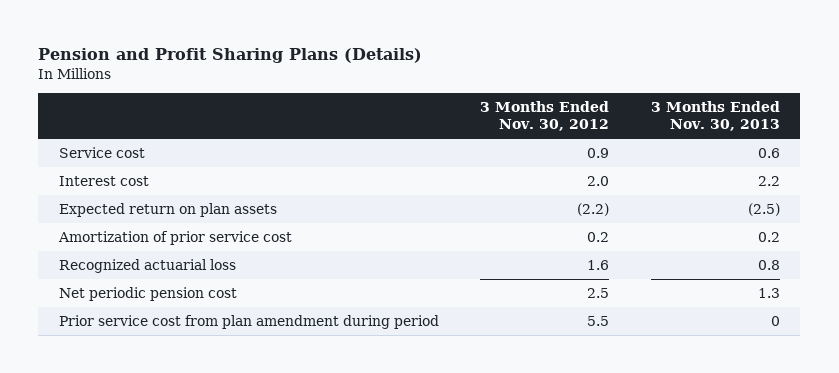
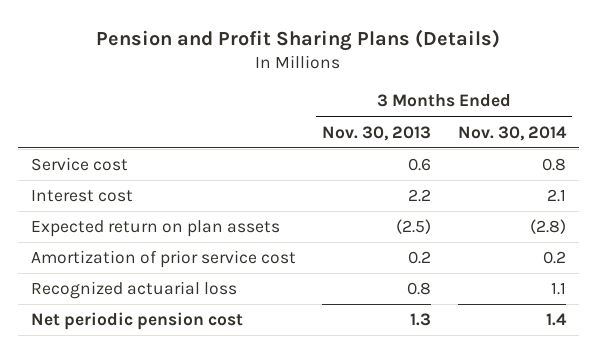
- | 3 Months Ended Nov. 30, 2012 | 3 Months Ended Nov. 30, 2013
+ | 3 Months Ended Nov. 30, 2013 | 3 Months Ended Nov. 30, 2014
- Prior service cost from plan amendment during period | 5.5 | 0

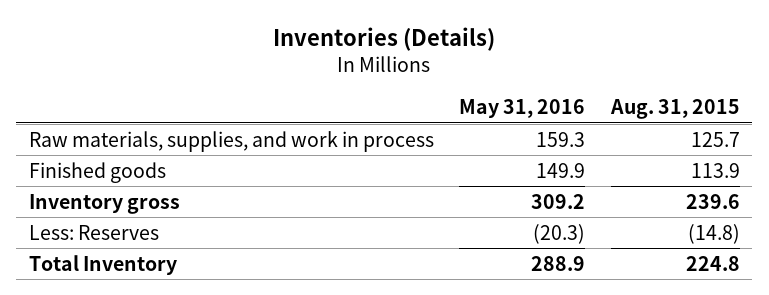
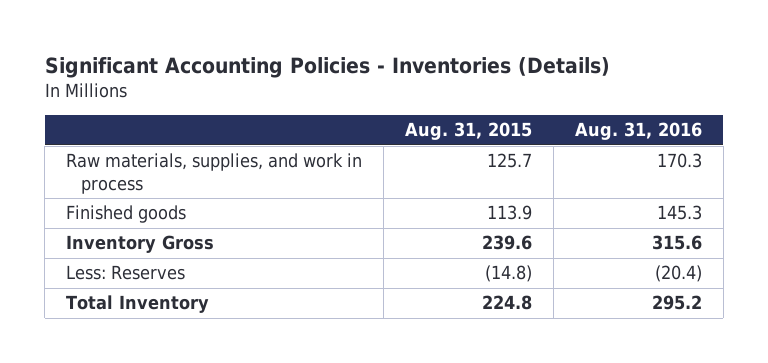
- Inventories (Details)
+ Significant Accounting Policies - Inventories (Details)
- | May 31, 2016 | Aug. 31, 2015
+ | Aug. 31, 2015 | Aug. 31, 2016
- Inventory gross | 309.2 | 239.6
+ Inventory Gross | 239.6 | 315.6

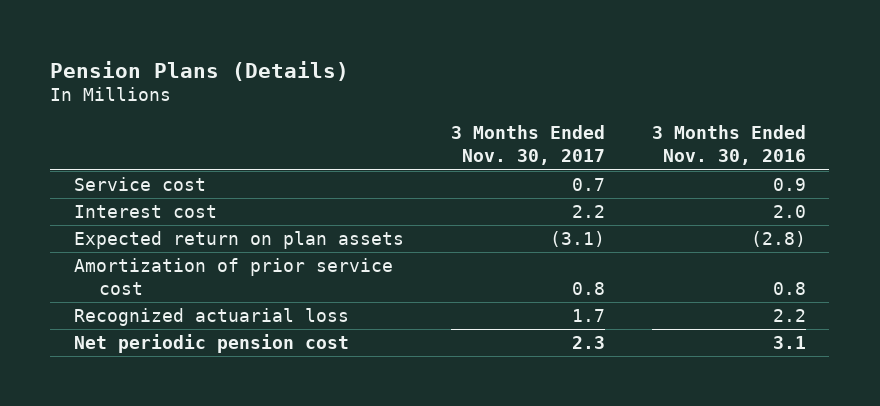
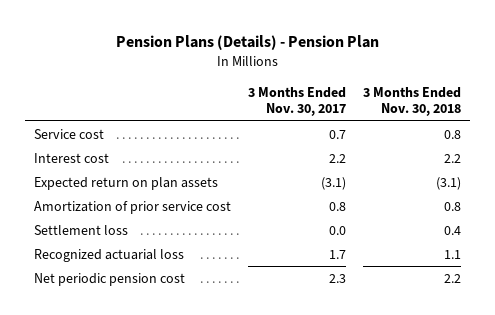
- Pension Plans (Details)
+ Pension Plans (Details) - Pension Plan
- | 3 Months Ended Nov. 30, 2017 | 3 Months Ended Nov. 30, 2016
+ | 3 Months Ended Nov. 30, 2017 | 3 Months Ended Nov. 30, 2018
+ Settlement loss | 0.0 | 0.4

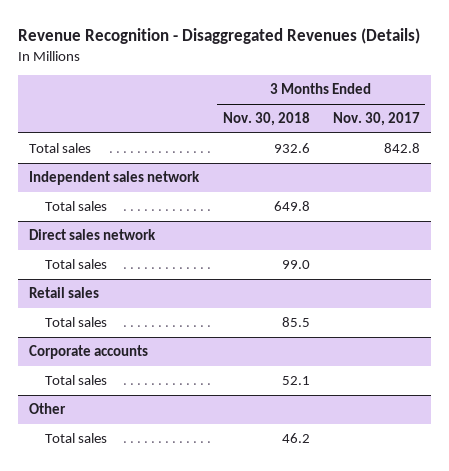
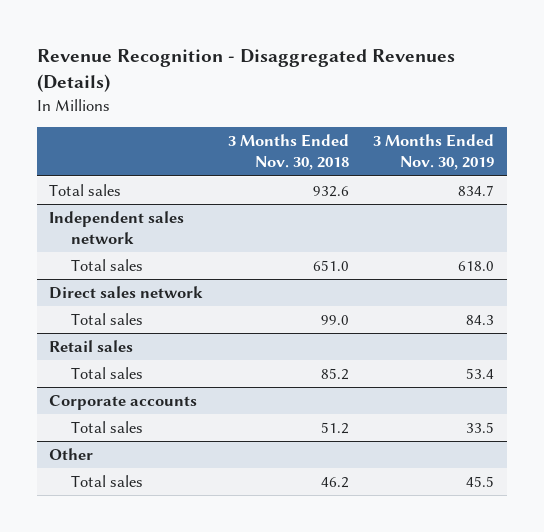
- | 3 Months Ended Nov. 30, 2018 | 3 Months Ended Nov. 30, 2017
+ | 3 Months Ended Nov. 30, 2018 | 3 Months Ended Nov. 30, 2019
@ Independent sales network
- Total sales | 649.8 |
+ Total sales | 651.0 | 618.0
@ Retail sales
- Total sales | 85.5 |
+ Total sales | 85.2 | 53.4
@ Corporate accounts
- Total sales | 52.1 |
+ Total sales | 51.2 | 33.5

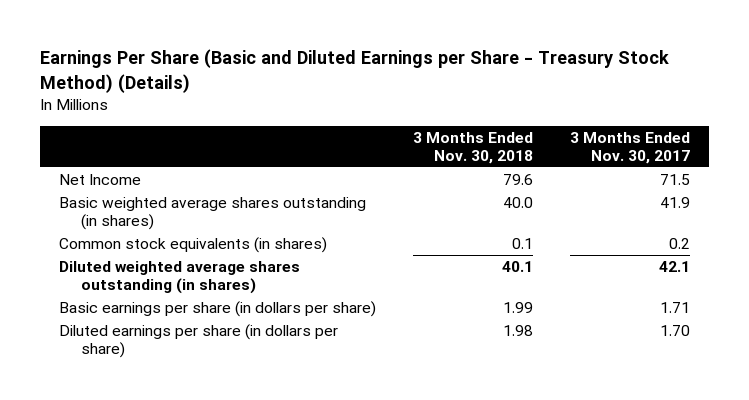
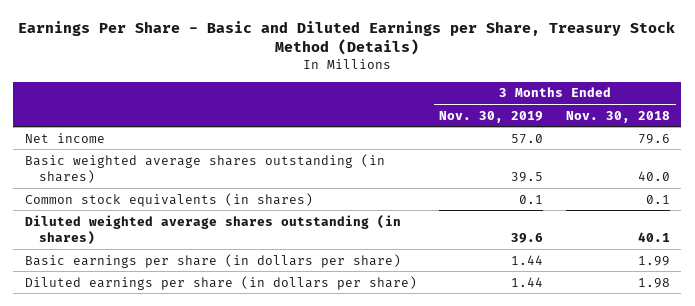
- Earnings Per Share (Basic and Diluted Earnings per Share - Treasury Stock Method) (Details)
+ Earnings Per Share - Basic and Diluted Earnings per Share, Treasury Stock Method (Details)
- | 3 Months Ended Nov. 30, 2018 | 3 Months Ended Nov. 30, 2017
+ | 3 Months Ended Nov. 30, 2019 | 3 Months Ended Nov. 30, 2018
- Net Income | 79.6 | 71.5
+ Net income | 57.0 | 79.6

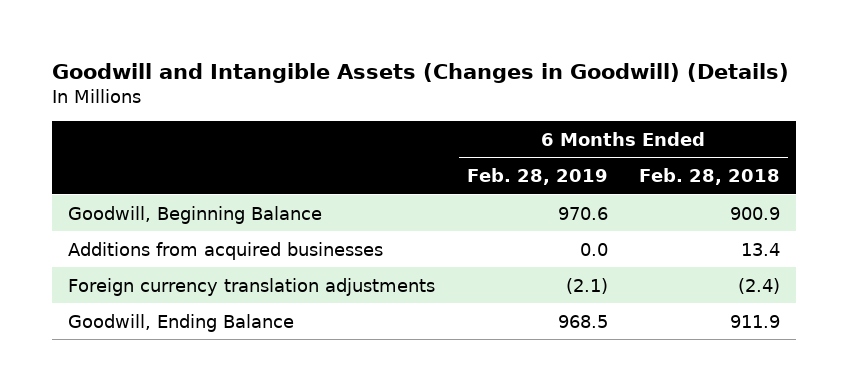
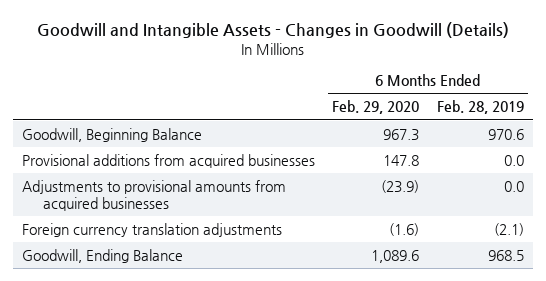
- Goodwill and Intangible Assets (Changes in Goodwill) (Details)
+ Goodwill and Intangible Assets - Changes in Goodwill (Details)
- | 6 Months Ended Feb. 28, 2019 | 6 Months Ended Feb. 28, 2018
+ | 6 Months Ended Feb. 29, 2020 | 6 Months Ended Feb. 28, 2019
- Additions from acquired businesses | 0.0 | 13.4
+ Provisional additions from acquired businesses | 147.8 | 0.0
+ Adjustments to provisional amounts from acquired businesses | (23.9) | 0.0

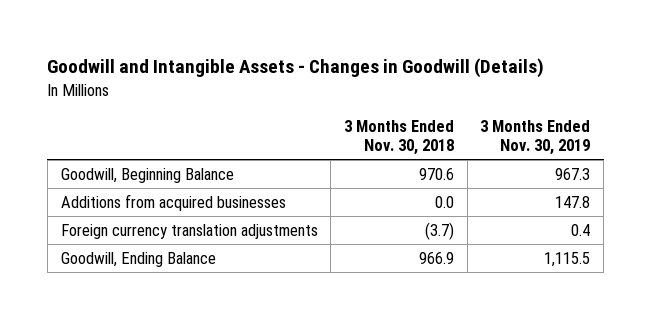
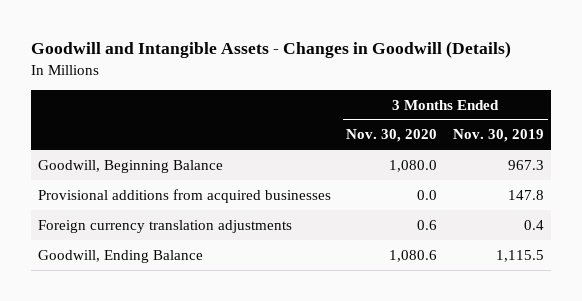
- | 3 Months Ended Nov. 30, 2018 | 3 Months Ended Nov. 30, 2019
+ | 3 Months Ended Nov. 30, 2020 | 3 Months Ended Nov. 30, 2019
- Additions from acquired businesses | 0.0 | 147.8
+ Provisional additions from acquired businesses | 0.0 | 147.8

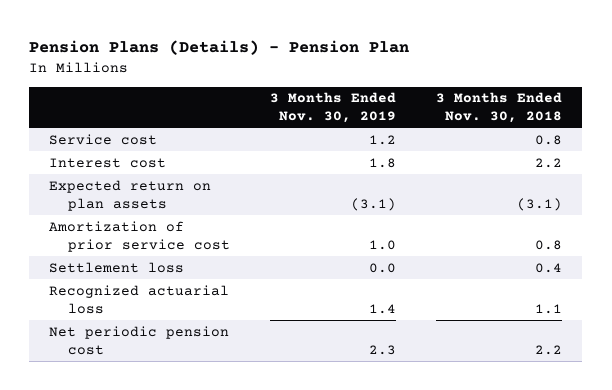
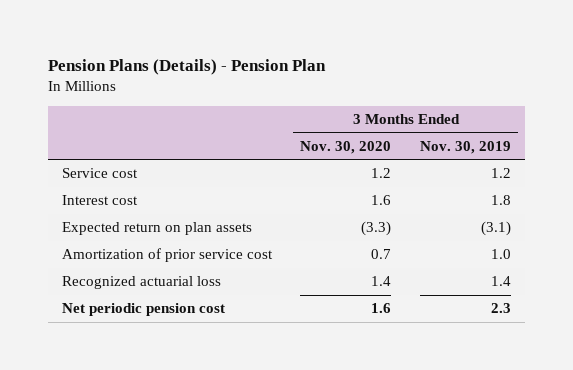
- | 3 Months Ended Nov. 30, 2019 | 3 Months Ended Nov. 30, 2018
+ | 3 Months Ended Nov. 30, 2020 | 3 Months Ended Nov. 30, 2019
- Settlement loss | 0.0 | 0.4

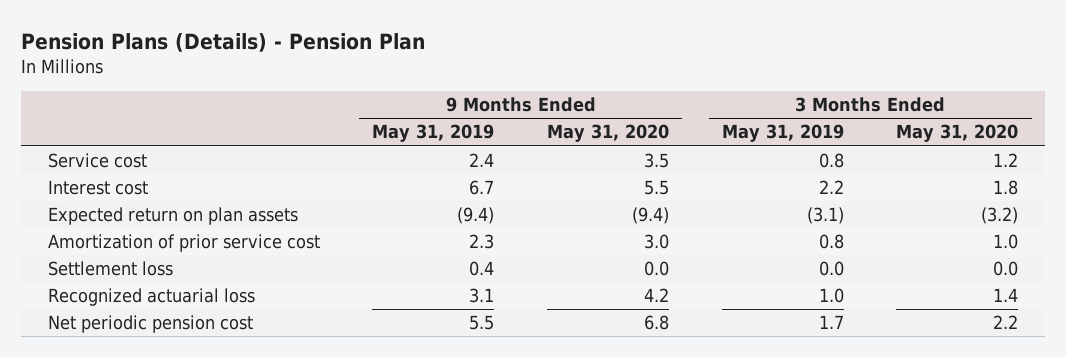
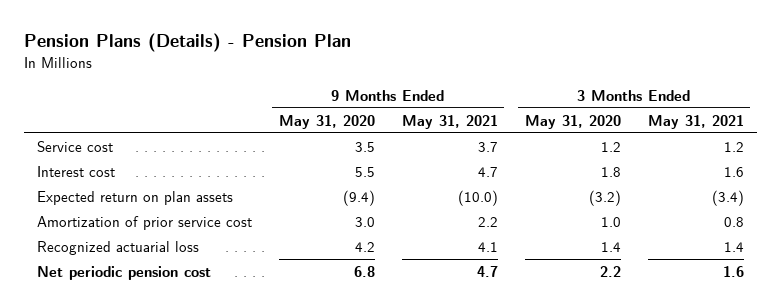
- | 9 Months Ended May 31, 2019 | 9 Months Ended May 31, 2020 | 3 Months Ended May 31, 2019 | 3 Months Ended May 31, 2020
+ | 9 Months Ended May 31, 2020 | 9 Months Ended May 31, 2021 | 3 Months Ended May 31, 2020 | 3 Months Ended May 31, 2021
- Settlement loss | 0.4 | 0.0 | 0.0 | 0.0

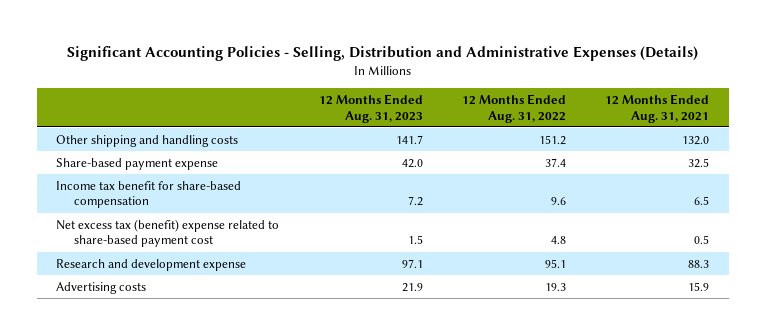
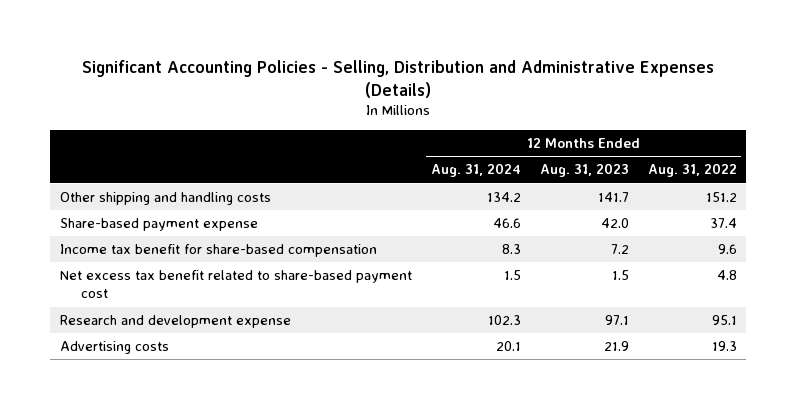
- | 12 Months Ended Aug. 31, 2023 | 12 Months Ended Aug. 31, 2022 | 12 Months Ended Aug. 31, 2021
+ | 12 Months Ended Aug. 31, 2024 | 12 Months Ended Aug. 31, 2023 | 12 Months Ended Aug. 31, 2022
- Net excess tax (benefit) expense related to share-based payment cost | 1.5 | 4.8 | 0.5
+ Net excess tax benefit related to share-based payment cost | 1.5 | 1.5 | 4.8

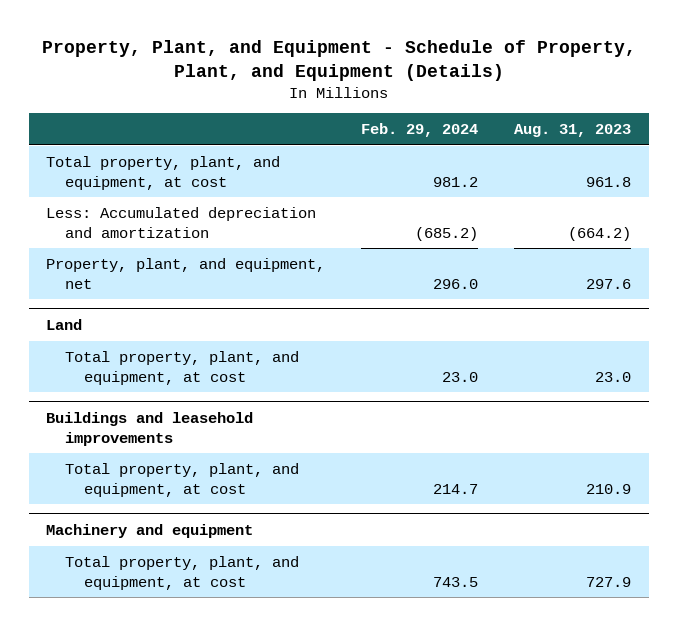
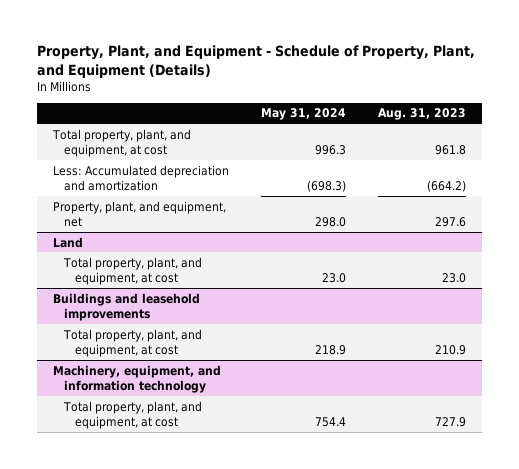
- | Feb. 29, 2024 | Aug. 31, 2023
+ | May 31, 2024 | Aug. 31, 2023
- Machinery and equipment
+ Machinery, equipment, and information technology

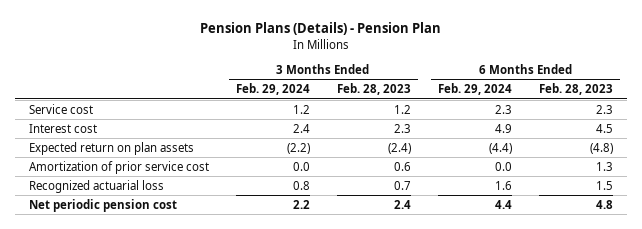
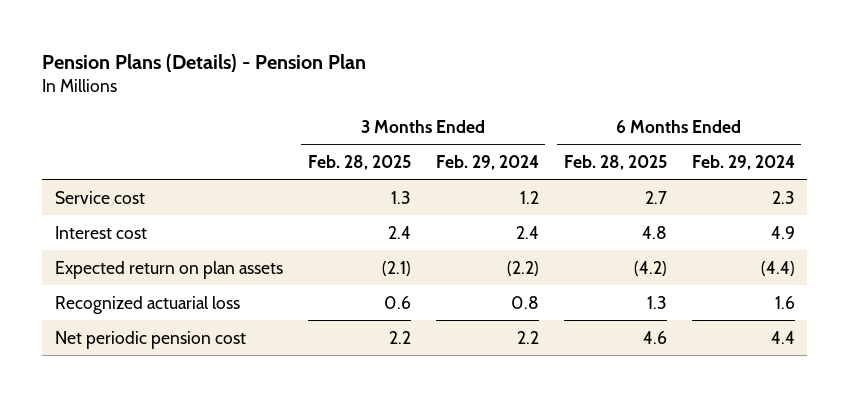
- | 3 Months Ended Feb. 29, 2024 | 3 Months Ended Feb. 28, 2023 | 6 Months Ended Feb. 29, 2024 | 6 Months Ended Feb. 28, 2023
+ | 3 Months Ended Feb. 28, 2025 | 3 Months Ended Feb. 29, 2024 | 6 Months Ended Feb. 28, 2025 | 6 Months Ended Feb. 29, 2024
- Amortization of prior service cost | 0.0 | 0.6 | 0.0 | 1.3

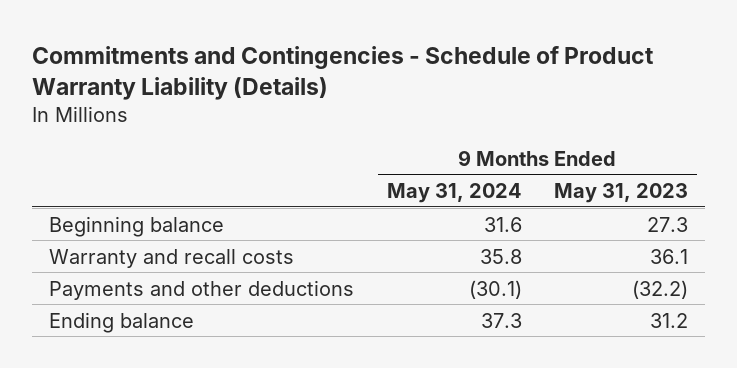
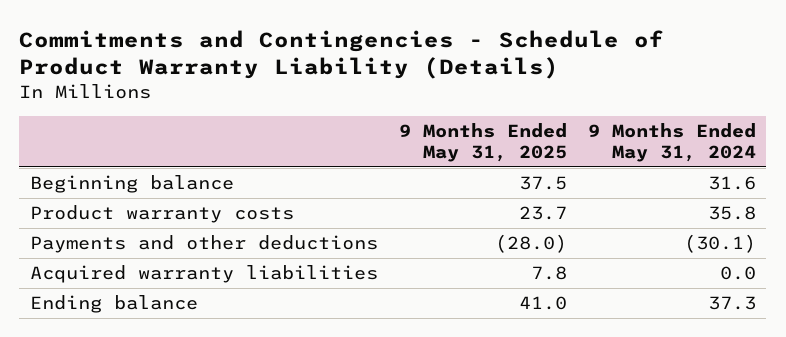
- | 9 Months Ended May 31, 2024 | 9 Months Ended May 31, 2023
+ | 9 Months Ended May 31, 2025 | 9 Months Ended May 31, 2024
- Warranty and recall costs | 35.8 | 36.1
+ Product warranty costs | 23.7 | 35.8
+ Acquired warranty liabilities | 7.8 | 0.0

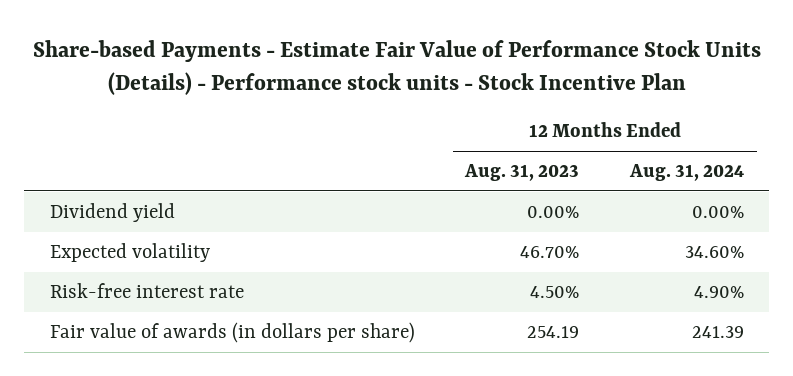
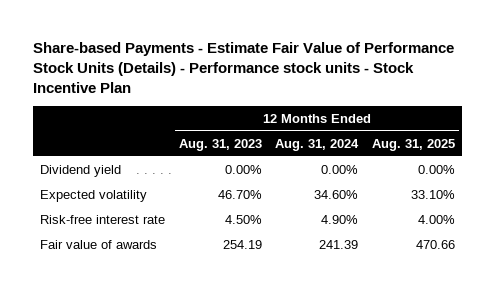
- | 12 Months Ended Aug. 31, 2023 | 12 Months Ended Aug. 31, 2024
+ | 12 Months Ended Aug. 31, 2023 | 12 Months Ended Aug. 31, 2024 | 12 Months Ended Aug. 31, 2025
- Fair value of awards (in dollars per share) | 254.19 | 241.39
+ Fair value of awards | 254.19 | 241.39 | 470.66

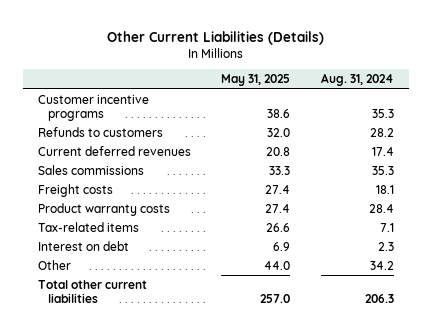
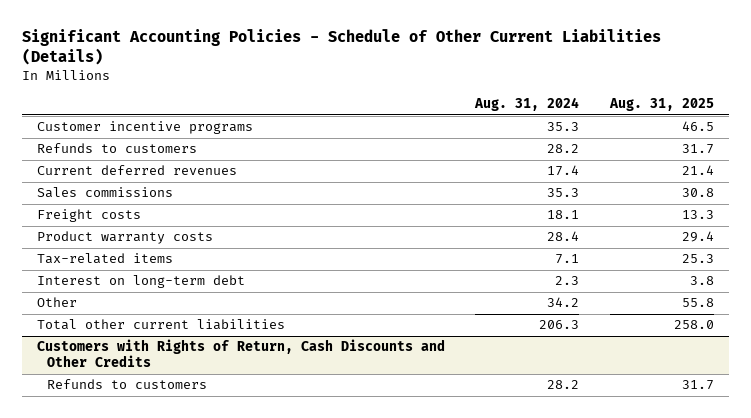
- Other Current Liabilities (Details)
+ Significant Accounting Policies - Schedule of Other Current Liabilities (Details)
- | May 31, 2025 | Aug. 31, 2024
+ | Aug. 31, 2024 | Aug. 31, 2025
- Interest on debt | 6.9 | 2.3
+ Interest on long-term debt | 2.3 | 3.8
+ Customers with Rights of Return, Cash Discounts and Other Credits
+ Refunds to customers | 28.2 | 31.7

